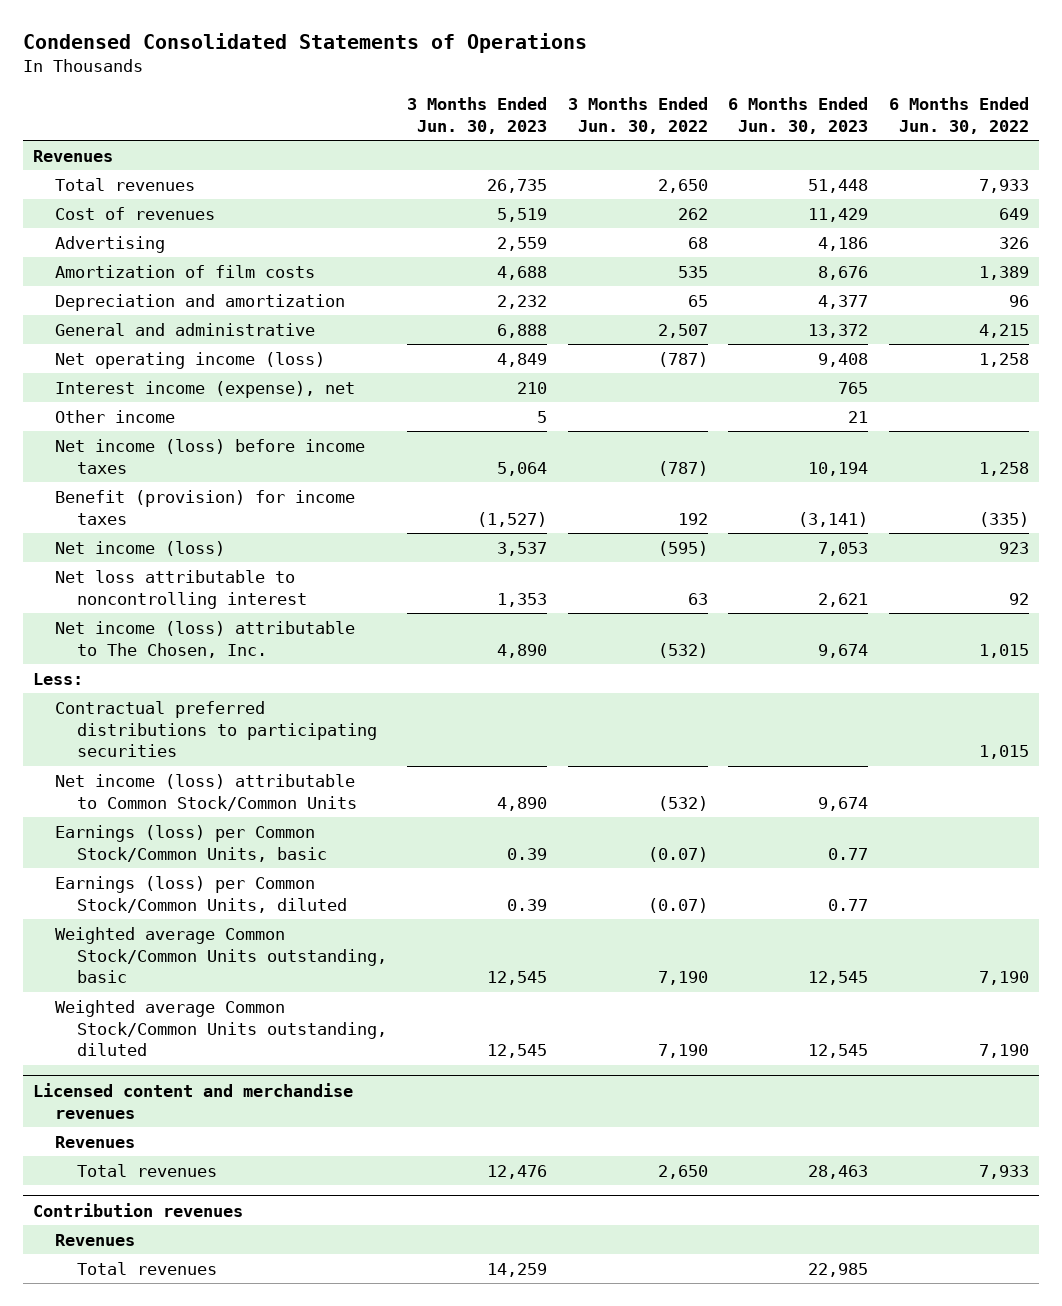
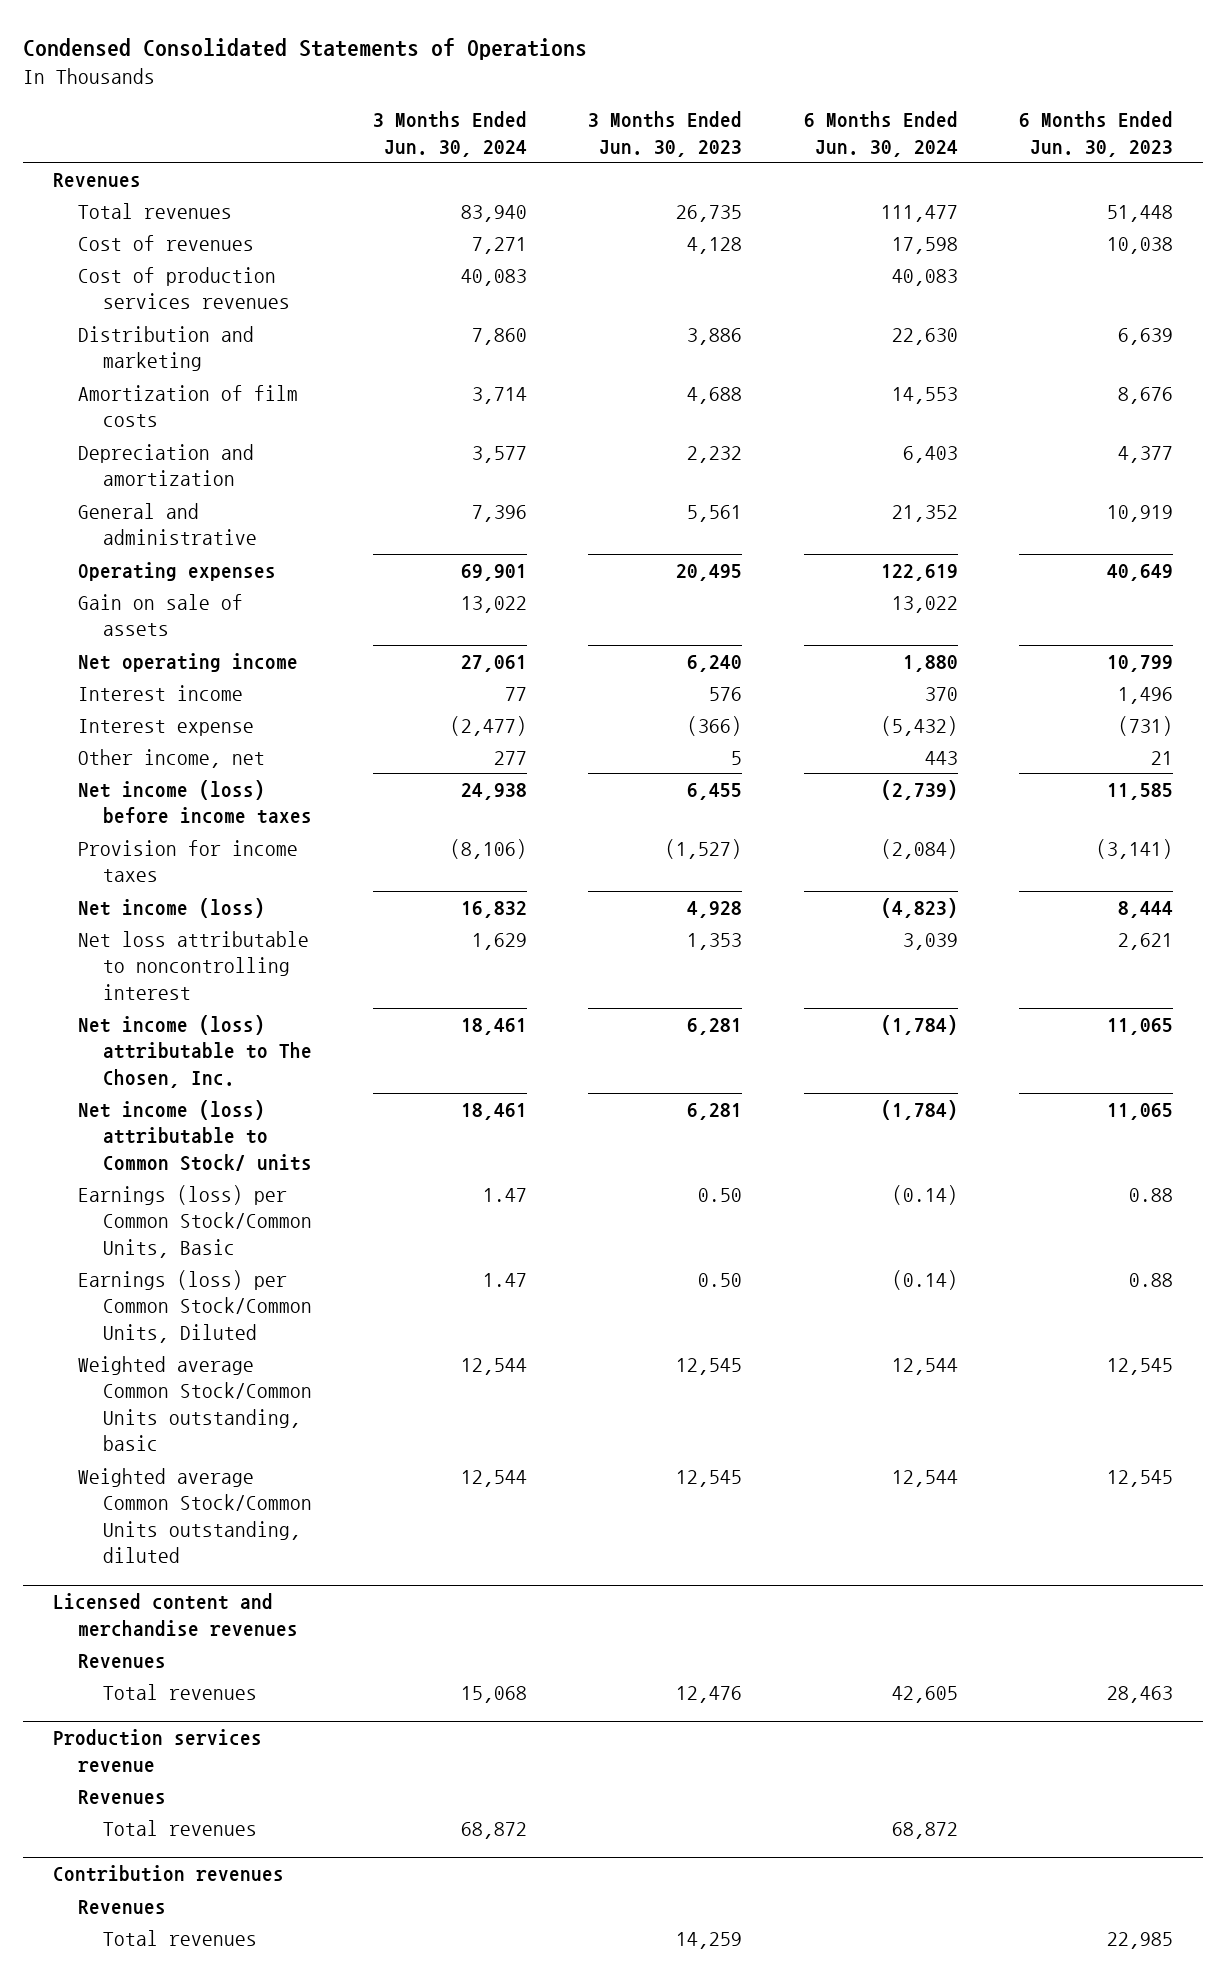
- | 3 Months Ended Jun. 30, 2023 | 3 Months Ended Jun. 30, 2022 | 6 Months Ended Jun. 30, 2023 | 6 Months Ended Jun. 30, 2022
+ | 3 Months Ended Jun. 30, 2024 | 3 Months Ended Jun. 30, 2023 | 6 Months Ended Jun. 30, 2024 | 6 Months Ended Jun. 30, 2023
- Cost of revenues | 5,519 | 262 | 11,429 | 649
- Advertising | 2,559 | 68 | 4,186 | 326
+ Cost of revenues | 7,271 | 4,128 | 17,598 | 10,038
+ Cost of production services revenues | 40,083 | | 40,083 |
+ Distribution and marketing | 7,860 | 3,886 | 22,630 | 6,639
- General and administrative | 6,888 | 2,507 | 13,372 | 4,215
- Net operating income (loss) | 4,849 | (787) | 9,408 | 1,258
- Interest income (expense), net | 210 | | 765 |
- Other income | 5 | | 21 |
- Net income (loss) before income taxes | 5,064 | (787) | 10,194 | 1,258
- Benefit (provision) for income taxes | (1,527) | 192 | (3,141) | (335)
- Net income (loss) | 3,537 | (595) | 7,053 | 923
+ General and administrative | 7,396 | 5,561 | 21,352 | 10,919
+ Operating expenses | 69,901 | 20,495 | 122,619 | 40,649
+ Gain on sale of assets | 13,022 | | 13,022 |
+ Net operating income | 27,061 | 6,240 | 1,880 | 10,799
+ Interest income | 77 | 576 | 370 | 1,496
+ Interest expense | (2,477) | (366) | (5,432) | (731)
+ Other income, net | 277 | 5 | 443 | 21
+ Net income (loss) before income taxes | 24,938 | 6,455 | (2,739) | 11,585
+ Provision for income taxes | (8,106) | (1,527) | (2,084) | (3,141)
+ Net income (loss) | 16,832 | 4,928 | (4,823) | 8,444
- Net income (loss) attributable to The Chosen, Inc. | 4,890 | (532) | 9,674 | 1,015
- Less:
- Contractual preferred distributions to participating securities | | | | 1,015
- Net income (loss) attributable to Common Stock/Common Units | 4,890 | (532) | 9,674 |
- Earnings (loss) per Common Stock/Common Units, basic | 0.39 | (0.07) | 0.77 |
- Earnings (loss) per Common Stock/Common Units, diluted | 0.39 | (0.07) | 0.77 |
+ Net income (loss) attributable to The Chosen, Inc. | 18,461 | 6,281 | (1,784) | 11,065
+ Net income (loss) attributable to Common Stock/ units | 18,461 | 6,281 | (1,784) | 11,065
+ Earnings (loss) per Common Stock/Common Units, Basic | 1.47 | 0.50 | (0.14) | 0.88
+ Earnings (loss) per Common Stock/Common Units, Diluted | 1.47 | 0.50 | (0.14) | 0.88
+ Production services revenue
+ Revenues
+ Total revenues | 68,872 | | 68,872 |

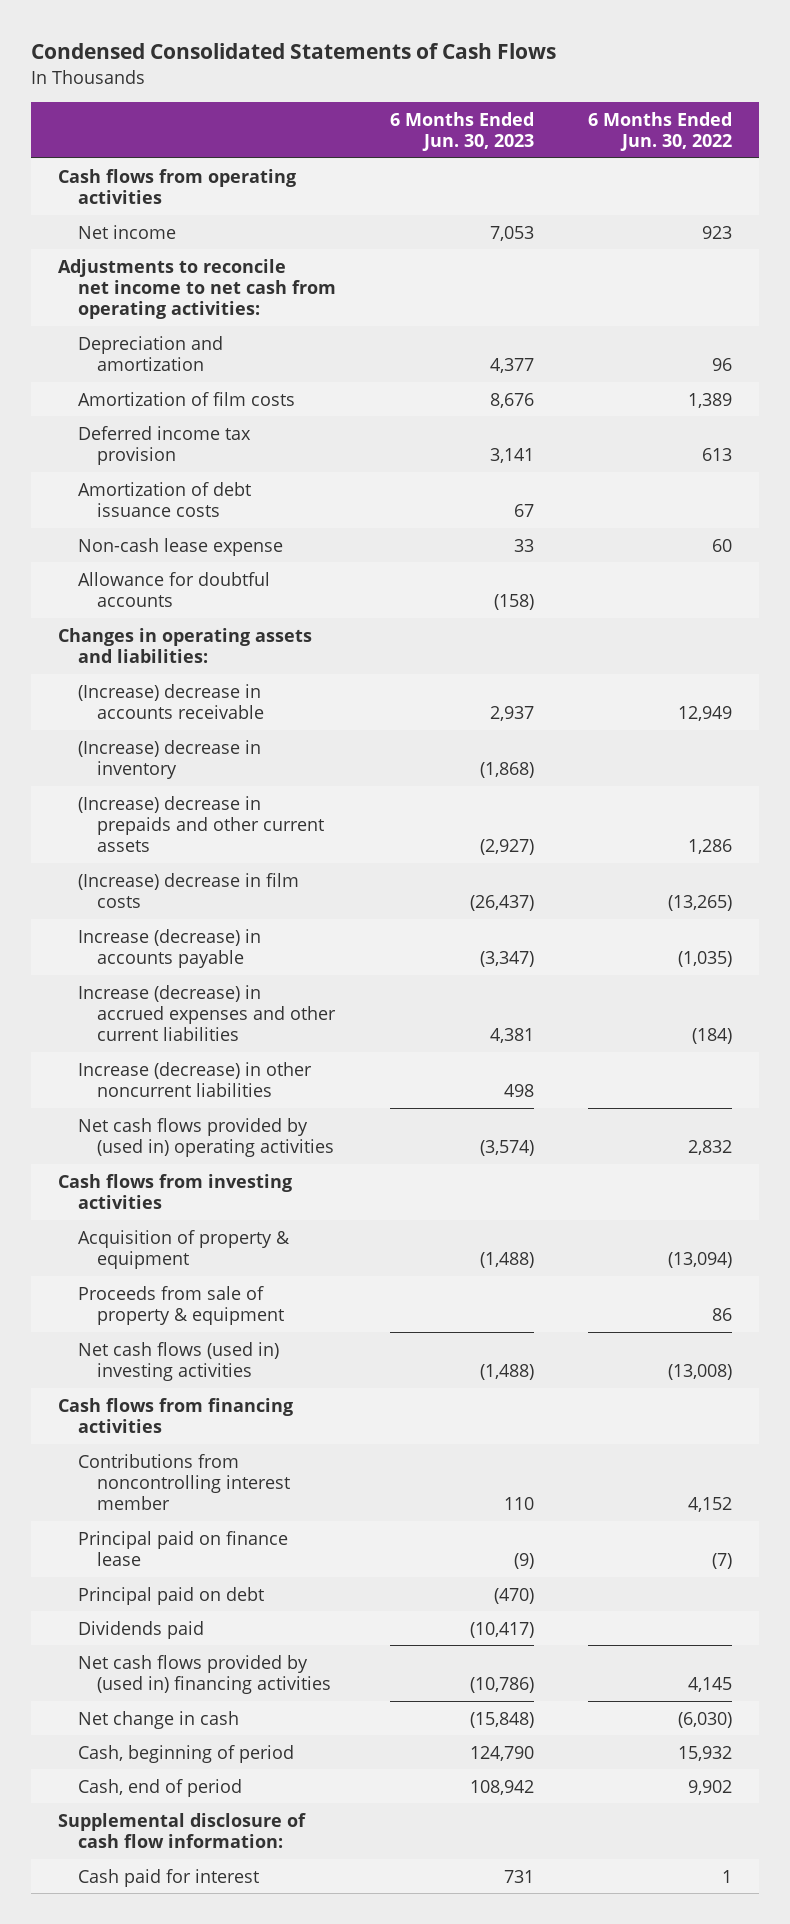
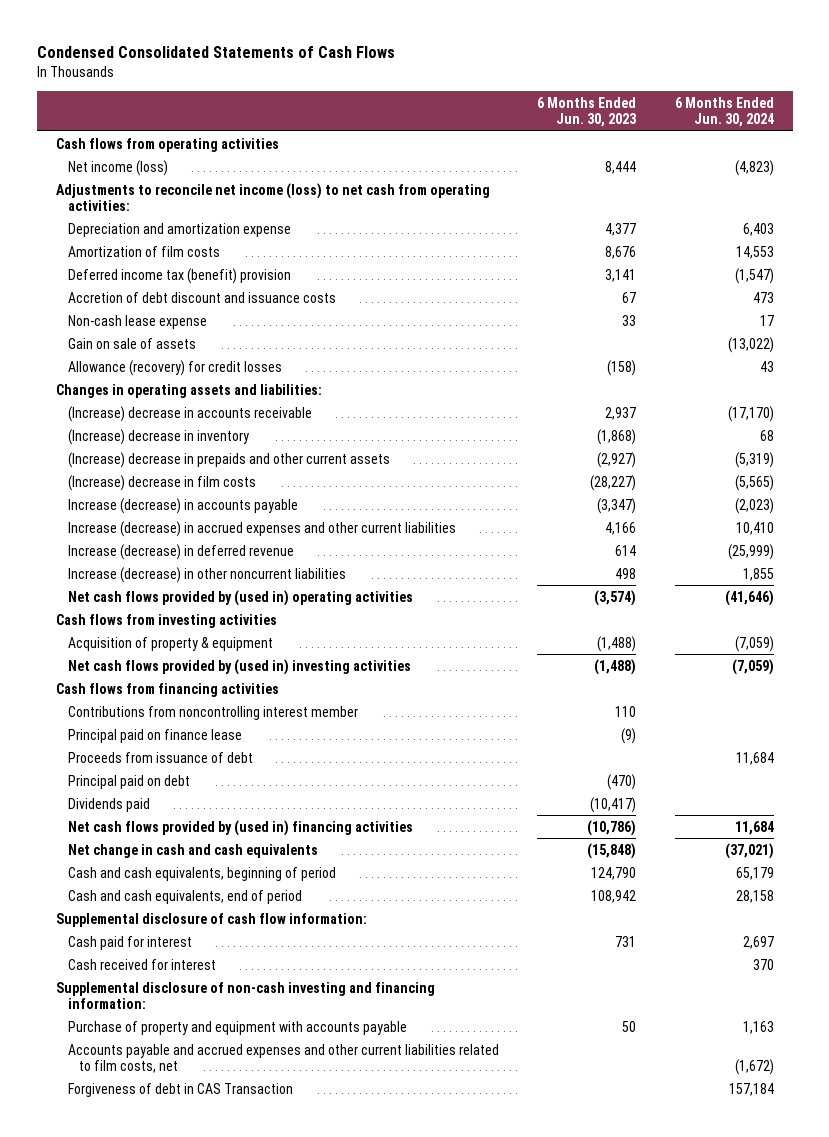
- | 6 Months Ended Jun. 30, 2023 | 6 Months Ended Jun. 30, 2022
+ | 6 Months Ended Jun. 30, 2023 | 6 Months Ended Jun. 30, 2024
- Net income | 7,053 | 923
- Adjustments to reconcile net income to net cash from operating activities:
- Depreciation and amortization | 4,377 | 96
+ Net income (loss) | 8,444 | (4,823)
+ Adjustments to reconcile net income (loss) to net cash from operating activities:
+ Depreciation and amortization expense | 4,377 | 6,403
- Deferred income tax provision | 3,141 | 613
- Amortization of debt issuance costs | 67 |
+ Deferred income tax (benefit) provision | 3,141 | (1,547)
+ Accretion of debt discount and issuance costs | 67 | 473
- Allowance for doubtful accounts | (158) |
+ Gain on sale of assets | | (13,022)
+ Allowance (recovery) for credit losses | (158) | 43
- (Increase) decrease in film costs | (26,437) | (13,265)
+ (Increase) decrease in film costs | (28,227) | (5,565)
- Increase (decrease) in accrued expenses and other current liabilities | 4,381 | (184)
+ Increase (decrease) in accrued expenses and other current liabilities | 4,166 | 10,410
+ Increase (decrease) in deferred revenue | 614 | (25,999)
- Proceeds from sale of property & equipment | | 86
- Net cash flows (used in) investing activities | (1,488) | (13,008)
+ Net cash flows provided by (used in) investing activities | (1,488) | (7,059)
+ Proceeds from issuance of debt | | 11,684
- Net change in cash | (15,848) | (6,030)
- Cash, beginning of period | 124,790 | 15,932
- Cash, end of period | 108,942 | 9,902
+ Net change in cash and cash equivalents | (15,848) | (37,021)
+ Cash and cash equivalents, beginning of period | 124,790 | 65,179
+ Cash and cash equivalents, end of period | 108,942 | 28,158
+ Cash received for interest | | 370
+ Supplemental disclosure of non-cash investing and financing information:
+ Purchase of property and equipment with accounts payable | 50 | 1,163
+ Accounts payable and accrued expenses and other current liabilities related to film costs, net | | (1,672)
+ Forgiveness of debt in CAS Transaction | | 157,184

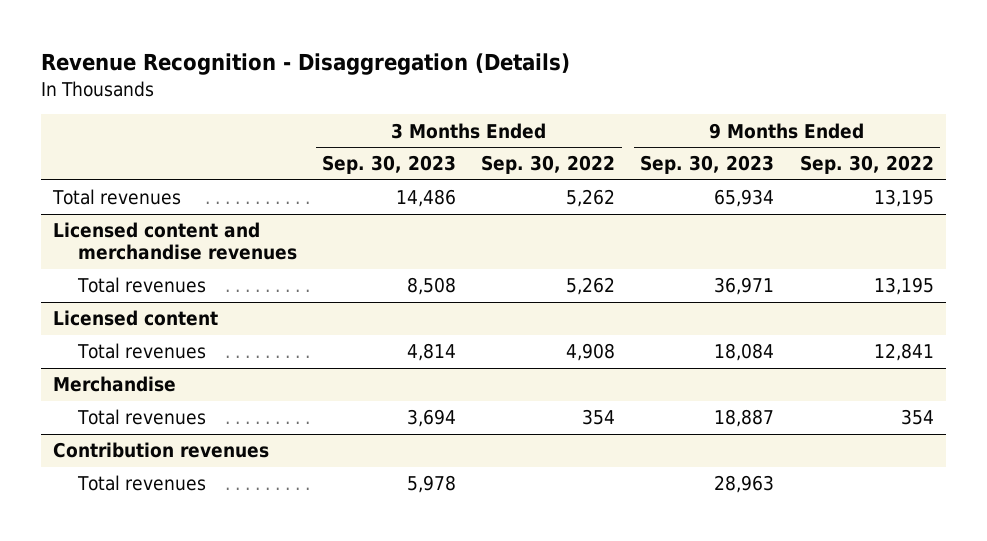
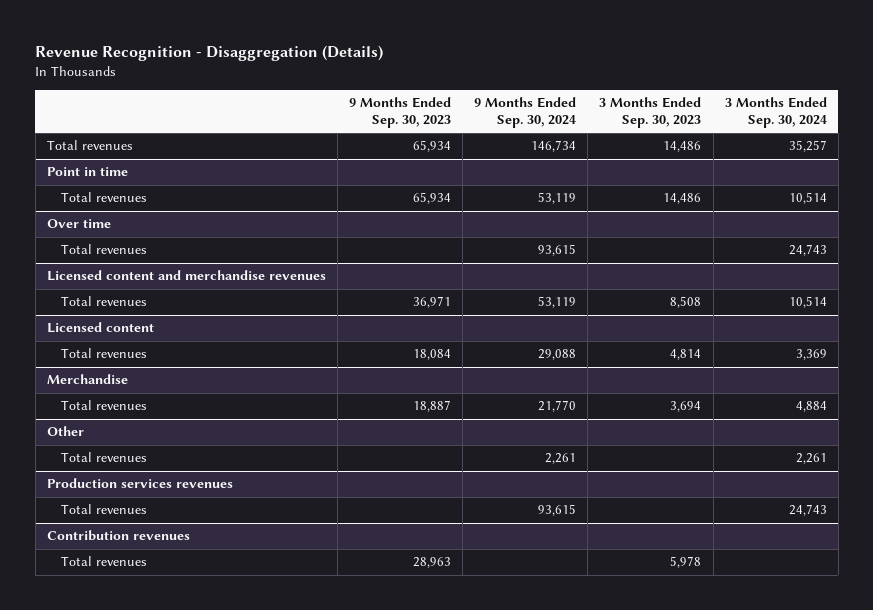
- | 3 Months Ended Sep. 30, 2023 | 3 Months Ended Sep. 30, 2022 | 9 Months Ended Sep. 30, 2023 | 9 Months Ended Sep. 30, 2022
+ | 9 Months Ended Sep. 30, 2023 | 9 Months Ended Sep. 30, 2024 | 3 Months Ended Sep. 30, 2023 | 3 Months Ended Sep. 30, 2024
+ Point in time
+ Total revenues | 65,934 | 53,119 | 14,486 | 10,514
+ Over time
+ Total revenues | | 93,615 | | 24,743
+ Other
+ Total revenues | | 2,261 | | 2,261
+ Production services revenues
+ Total revenues | | 93,615 | | 24,743

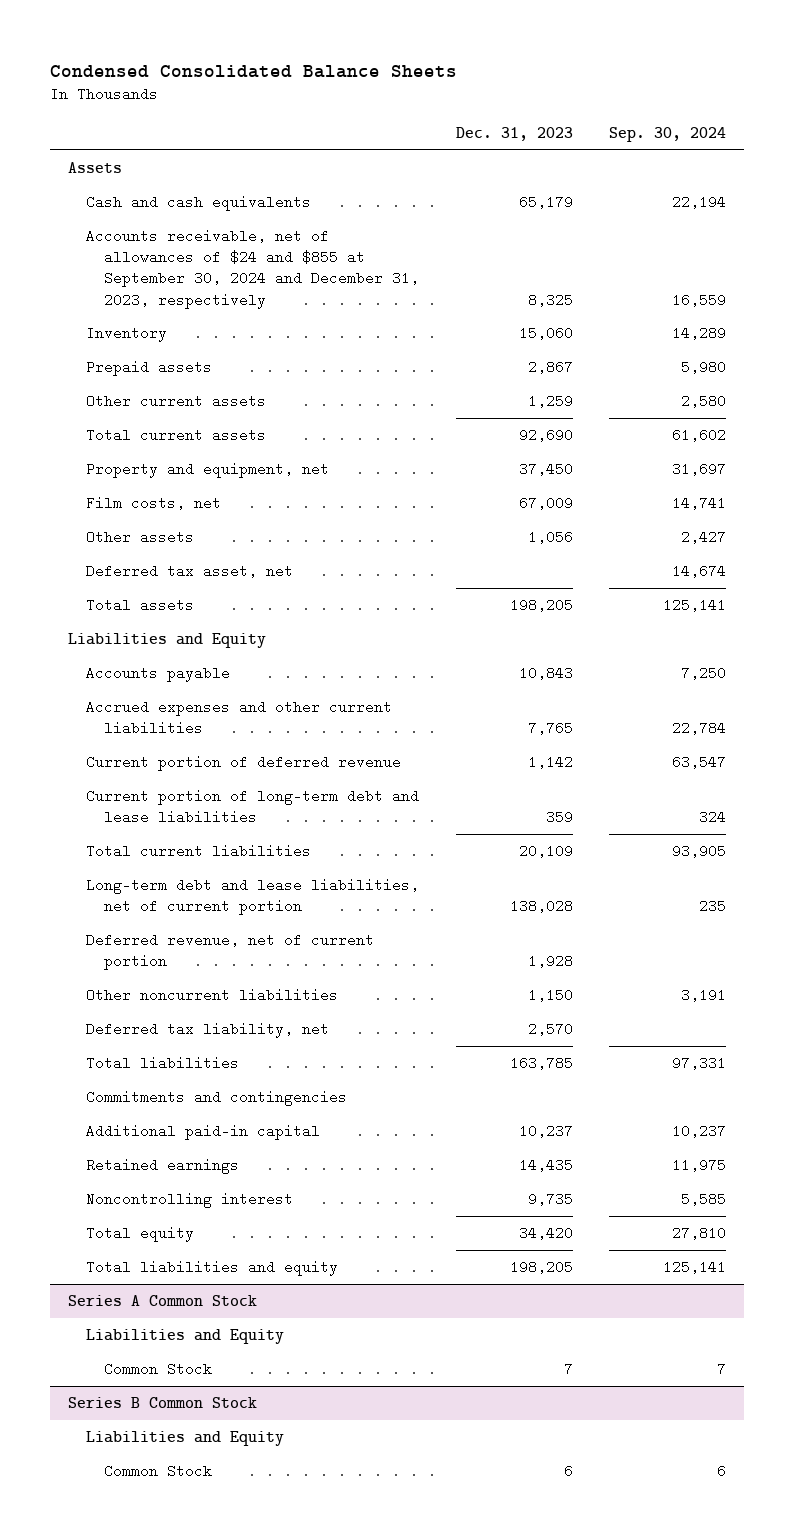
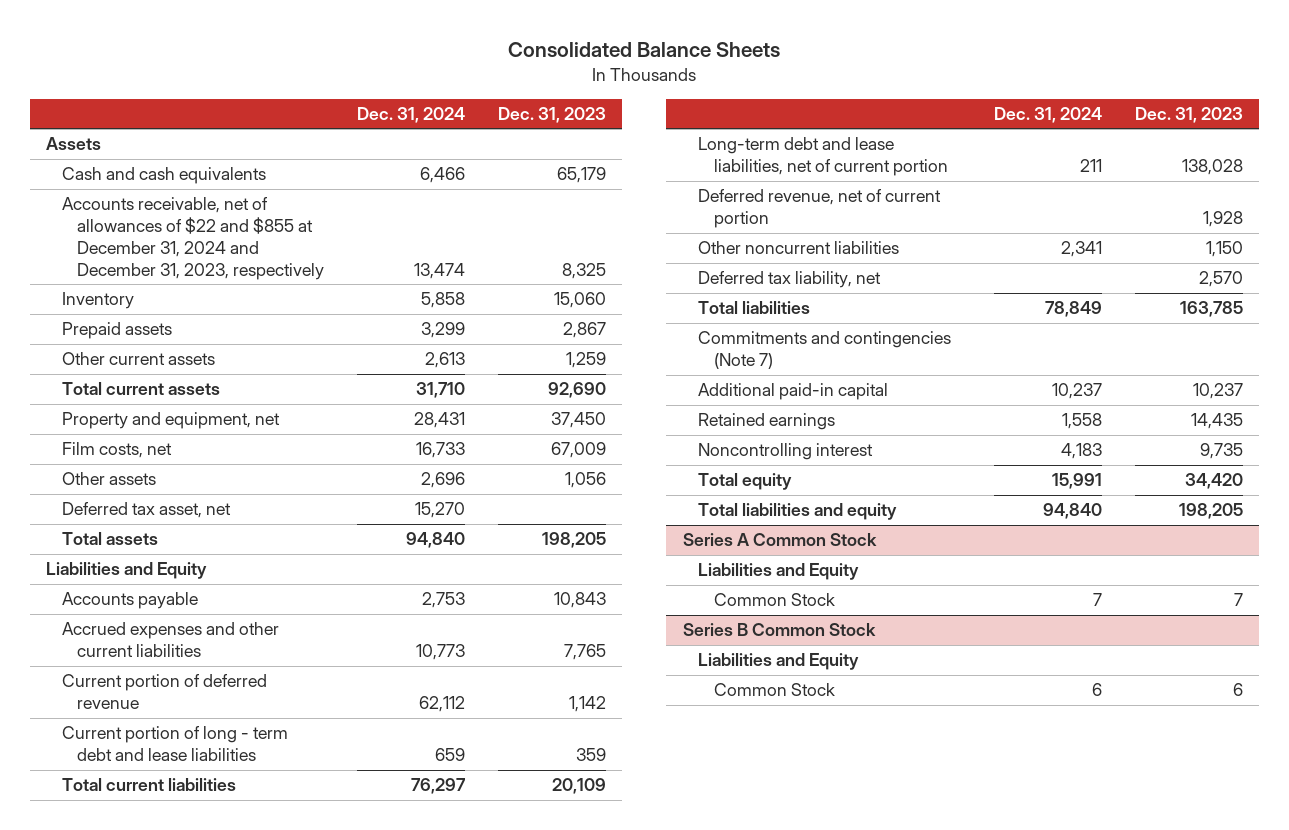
- Condensed Consolidated Balance Sheets
+ Consolidated Balance Sheets
- | Dec. 31, 2023 | Sep. 30, 2024
+ | Dec. 31, 2024 | Dec. 31, 2023
- Accounts receivable, net of allowances of $24 and $855 at September 30, 2024 and December 31, 2023, respectively | 8,325 | 16,559
+ Accounts receivable, net of allowances of $22 and $855 at December 31, 2024 and December 31, 2023, respectively | 13,474 | 8,325
- Current portion of long-term debt and lease liabilities | 359 | 324
+ Current portion of long - term debt and lease liabilities | 659 | 359
- Commitments and contingencies
+ Commitments and contingencies (Note 7)

